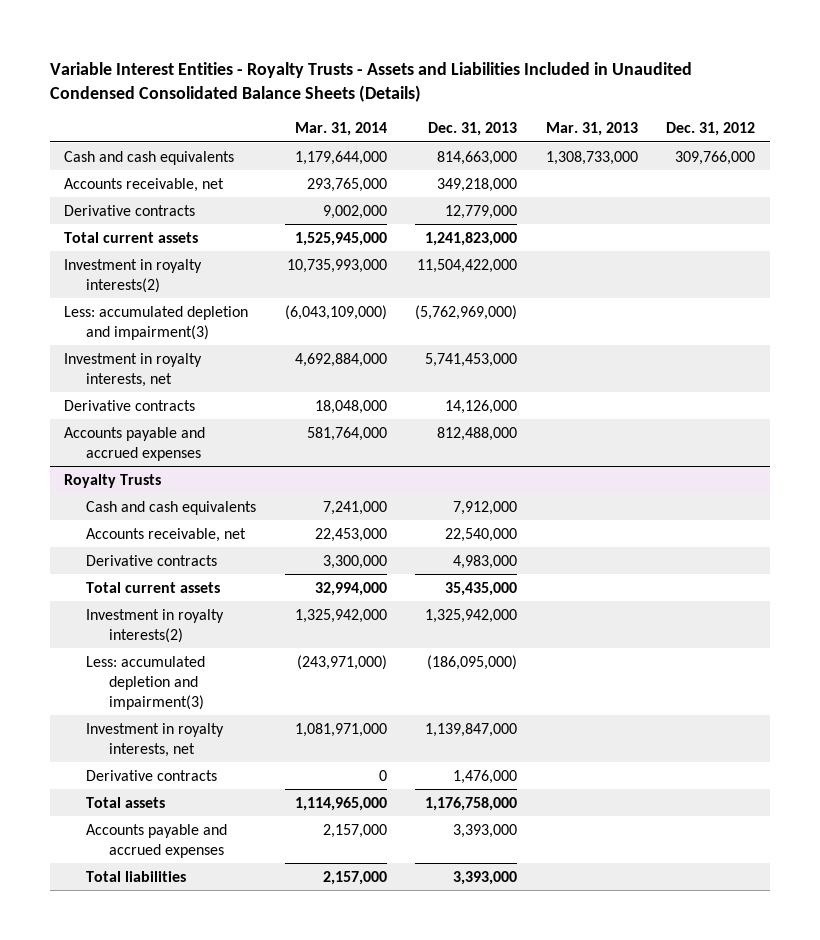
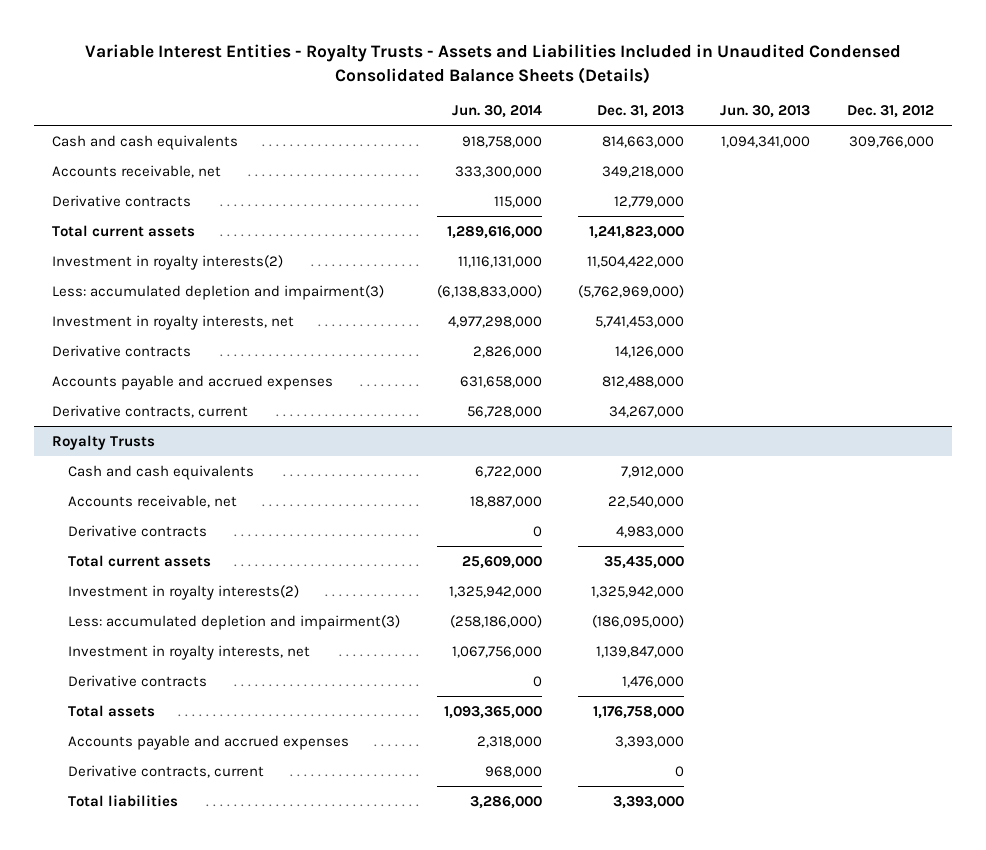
- | Mar. 31, 2014 | Dec. 31, 2013 | Mar. 31, 2013 | Dec. 31, 2012
+ | Jun. 30, 2014 | Dec. 31, 2013 | Jun. 30, 2013 | Dec. 31, 2012
+ Derivative contracts, current | 56,728,000 | 34,267,000 | |
@ Royalty Trusts
+ Derivative contracts, current | 968,000 | 0 | |

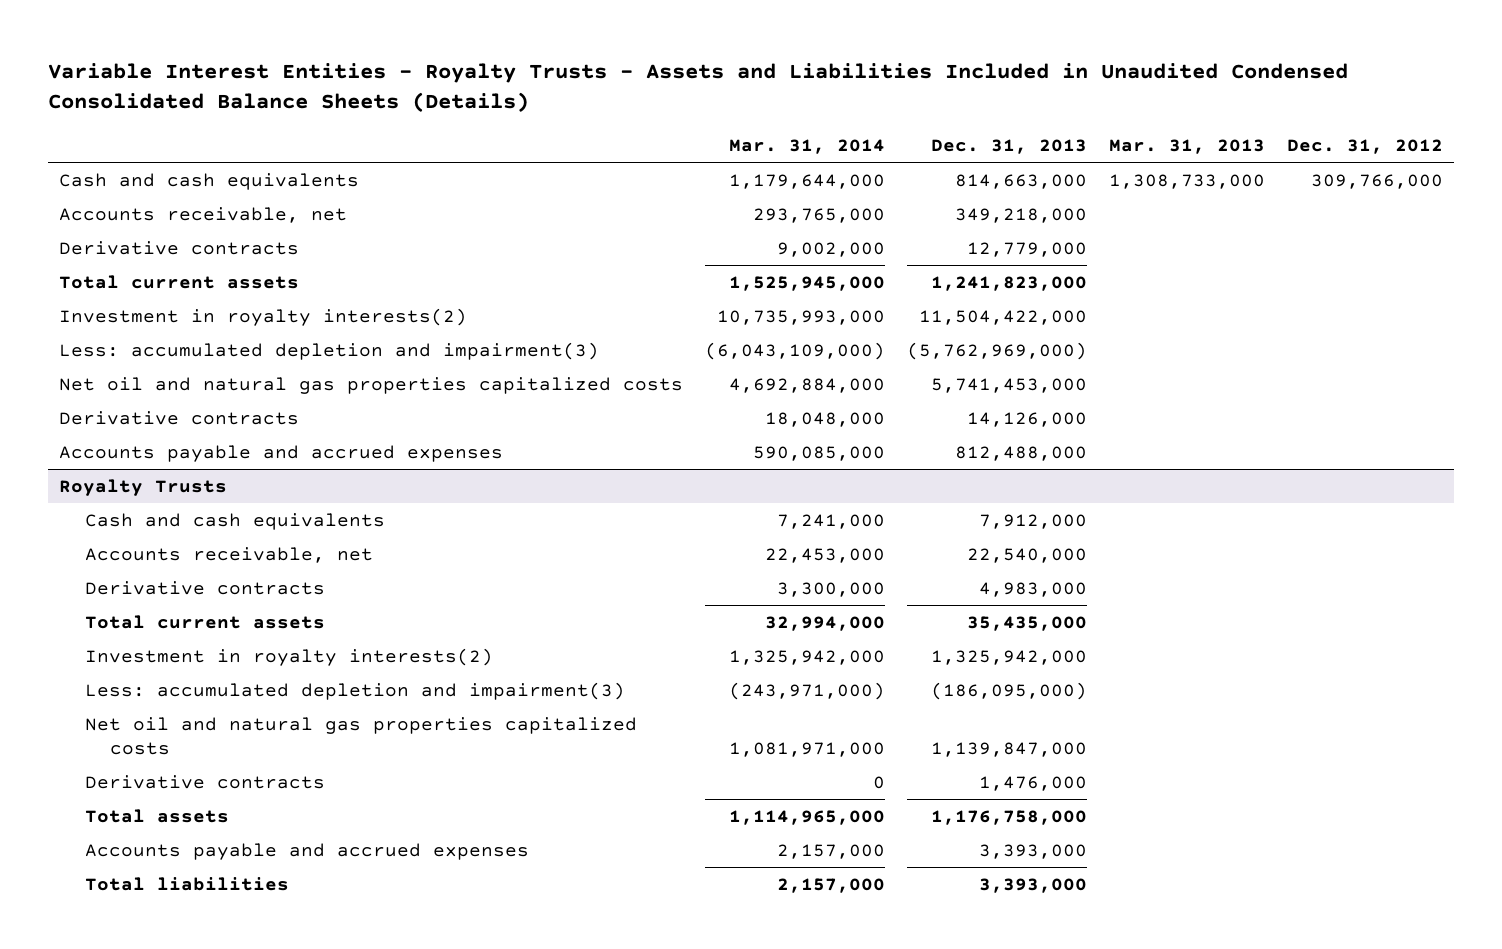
- | Jun. 30, 2014 | Dec. 31, 2013 | Jun. 30, 2013 | Dec. 31, 2012
+ | Mar. 31, 2014 | Dec. 31, 2013 | Mar. 31, 2013 | Dec. 31, 2012
- Investment in royalty interests, net | 4,977,298,000 | 5,741,453,000 | |
+ Net oil and natural gas properties capitalized costs | 4,692,884,000 | 5,741,453,000 | |
- Derivative contracts, current | 56,728,000 | 34,267,000 | |
@ Royalty Trusts
- Investment in royalty interests, net | 1,067,756,000 | 1,139,847,000 | |
+ Net oil and natural gas properties capitalized costs | 1,081,971,000 | 1,139,847,000 | |
- Derivative contracts, current | 968,000 | 0 | |

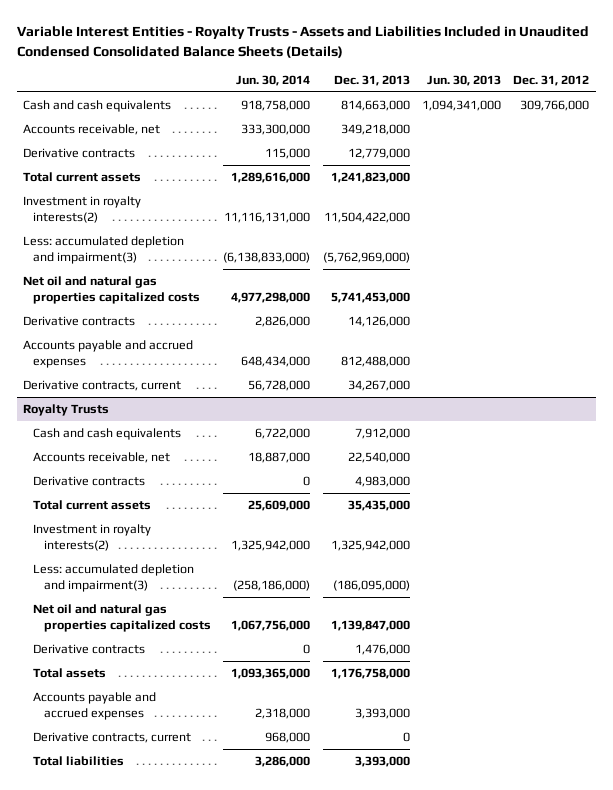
- | Mar. 31, 2014 | Dec. 31, 2013 | Mar. 31, 2013 | Dec. 31, 2012
+ | Jun. 30, 2014 | Dec. 31, 2013 | Jun. 30, 2013 | Dec. 31, 2012
+ Derivative contracts, current | 56,728,000 | 34,267,000 | |
@ Royalty Trusts
+ Derivative contracts, current | 968,000 | 0 | |

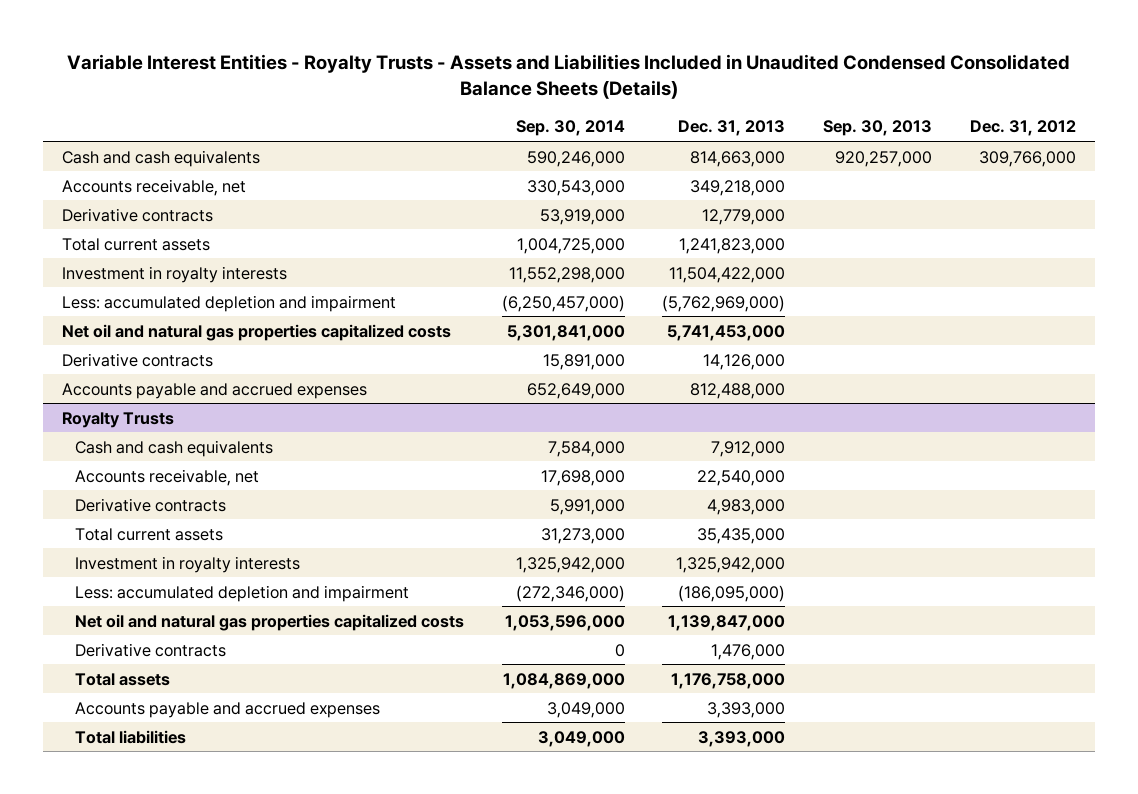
- | Jun. 30, 2014 | Dec. 31, 2013 | Jun. 30, 2013 | Dec. 31, 2012
+ | Sep. 30, 2014 | Dec. 31, 2013 | Sep. 30, 2013 | Dec. 31, 2012
- Investment in royalty interests(2) | 11,116,131,000 | 11,504,422,000 | |
- Less: accumulated depletion and impairment(3) | (6,138,833,000) | (5,762,969,000) | |
+ Investment in royalty interests | 11,552,298,000 | 11,504,422,000 | |
+ Less: accumulated depletion and impairment | (6,250,457,000) | (5,762,969,000) | |
- Derivative contracts, current | 56,728,000 | 34,267,000 | |
@ Royalty Trusts
- Investment in royalty interests(2) | 1,325,942,000 | 1,325,942,000 | |
- Less: accumulated depletion and impairment(3) | (258,186,000) | (186,095,000) | |
+ Investment in royalty interests | 1,325,942,000 | 1,325,942,000 | |
+ Less: accumulated depletion and impairment | (272,346,000) | (186,095,000) | |
- Derivative contracts, current | 968,000 | 0 | |

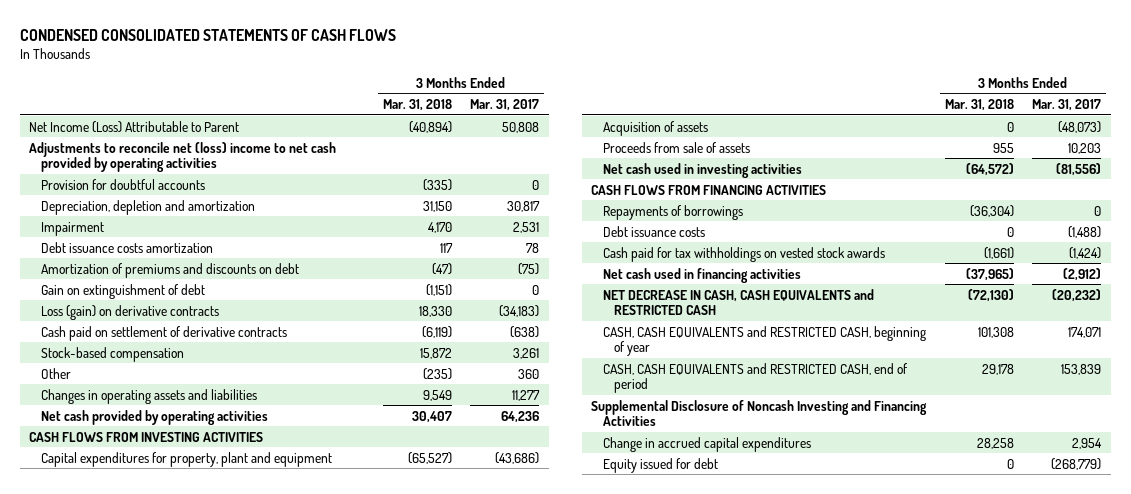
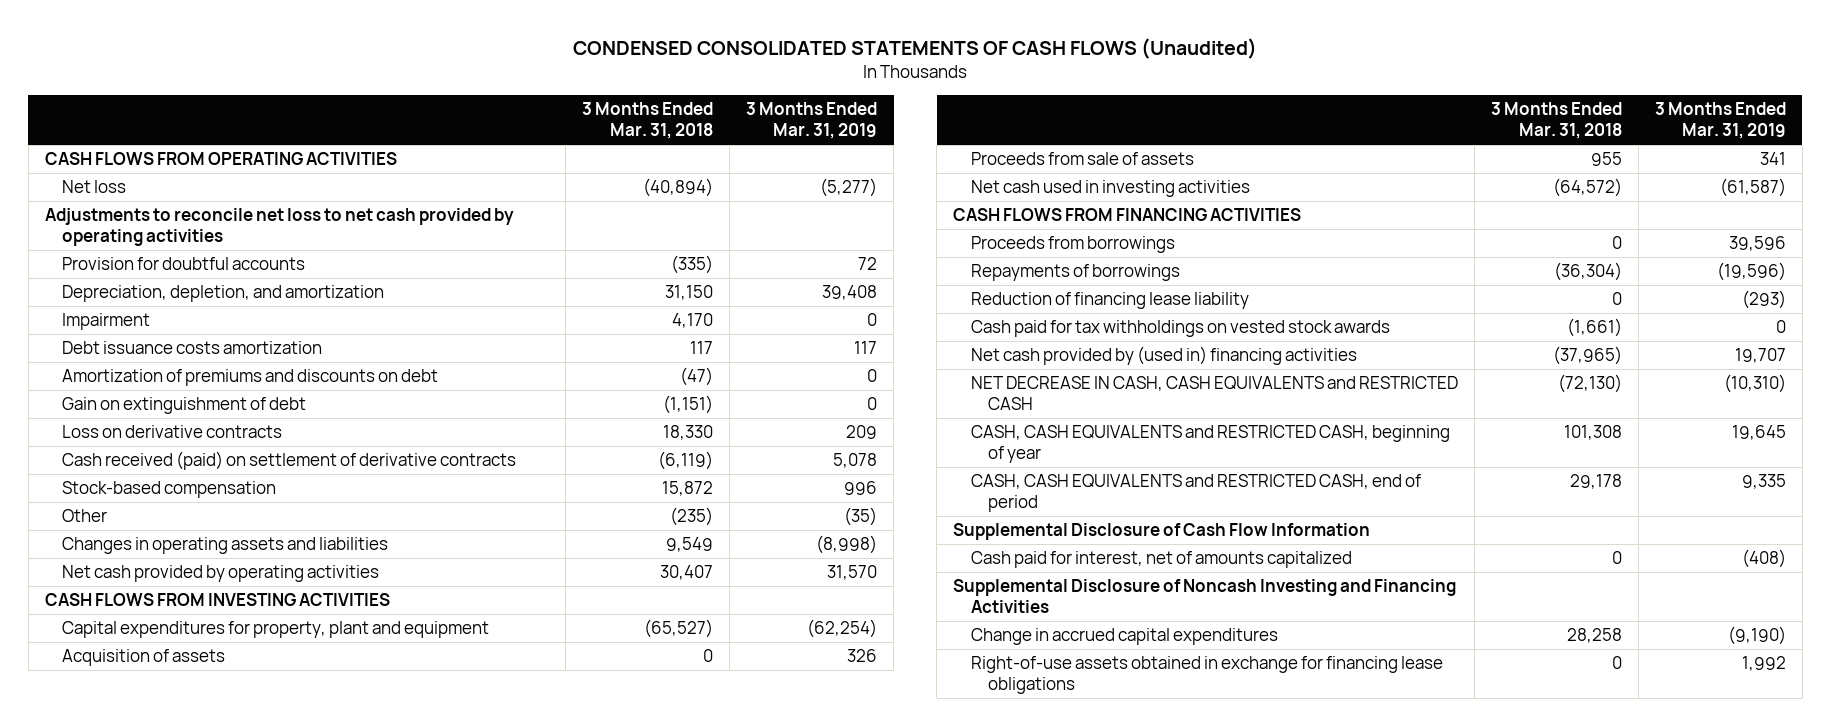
- CONDENSED CONSOLIDATED STATEMENTS OF CASH FLOWS
+ CONDENSED CONSOLIDATED STATEMENTS OF CASH FLOWS (Unaudited)
- | 3 Months Ended Mar. 31, 2018 | 3 Months Ended Mar. 31, 2017
+ | 3 Months Ended Mar. 31, 2018 | 3 Months Ended Mar. 31, 2019
- Net Income (Loss) Attributable to Parent | (40,894) | 50,808
- Adjustments to reconcile net (loss) income to net cash provided by operating activities
+ CASH FLOWS FROM OPERATING ACTIVITIES
+ Net loss | (40,894) | (5,277)
+ Adjustments to reconcile net loss to net cash provided by operating activities
- Depreciation, depletion and amortization | 31,150 | 30,817
+ Depreciation, depletion, and amortization | 31,150 | 39,408
- Loss (gain) on derivative contracts | 18,330 | (34,183)
- Cash paid on settlement of derivative contracts | (6,119) | (638)
+ Loss on derivative contracts | 18,330 | 209
+ Cash received (paid) on settlement of derivative contracts | (6,119) | 5,078
+ Proceeds from borrowings | 0 | 39,596
- Debt issuance costs | 0 | (1,488)
+ Reduction of financing lease liability | 0 | (293)
- Net cash used in financing activities | (37,965) | (2,912)
+ Net cash provided by (used in) financing activities | (37,965) | 19,707
+ Supplemental Disclosure of Cash Flow Information
+ Cash paid for interest, net of amounts capitalized | 0 | (408)
- Equity issued for debt | 0 | (268,779)
+ Right-of-use assets obtained in exchange for financing lease obligations | 0 | 1,992

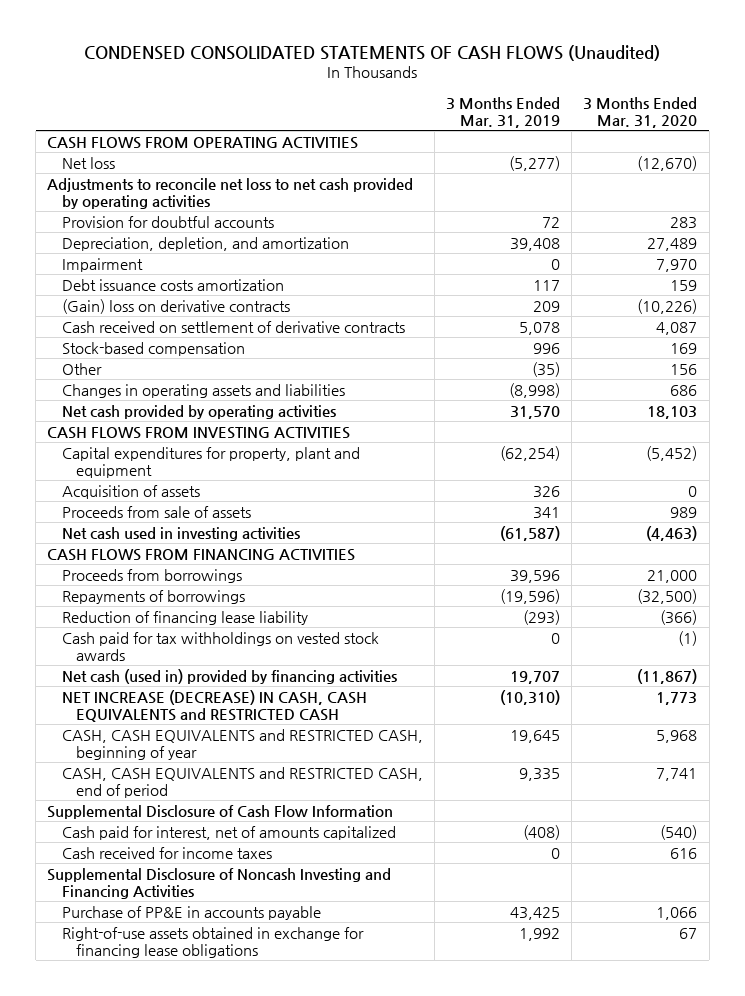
- | 3 Months Ended Mar. 31, 2018 | 3 Months Ended Mar. 31, 2019
+ | 3 Months Ended Mar. 31, 2019 | 3 Months Ended Mar. 31, 2020
- Amortization of premiums and discounts on debt | (47) | 0
- Gain on extinguishment of debt | (1,151) | 0
- Loss on derivative contracts | 18,330 | 209
- Cash received (paid) on settlement of derivative contracts | (6,119) | 5,078
+ (Gain) loss on derivative contracts | 209 | (10,226)
+ Cash received on settlement of derivative contracts | 5,078 | 4,087
- Net cash provided by (used in) financing activities | (37,965) | 19,707
- NET DECREASE IN CASH, CASH EQUIVALENTS and RESTRICTED CASH | (72,130) | (10,310)
+ Net cash (used in) provided by financing activities | 19,707 | (11,867)
+ NET INCREASE (DECREASE) IN CASH, CASH EQUIVALENTS and RESTRICTED CASH | (10,310) | 1,773
+ Cash received for income taxes | 0 | 616
- Change in accrued capital expenditures | 28,258 | (9,190)
+ Purchase of PP&E in accounts payable | 43,425 | 1,066

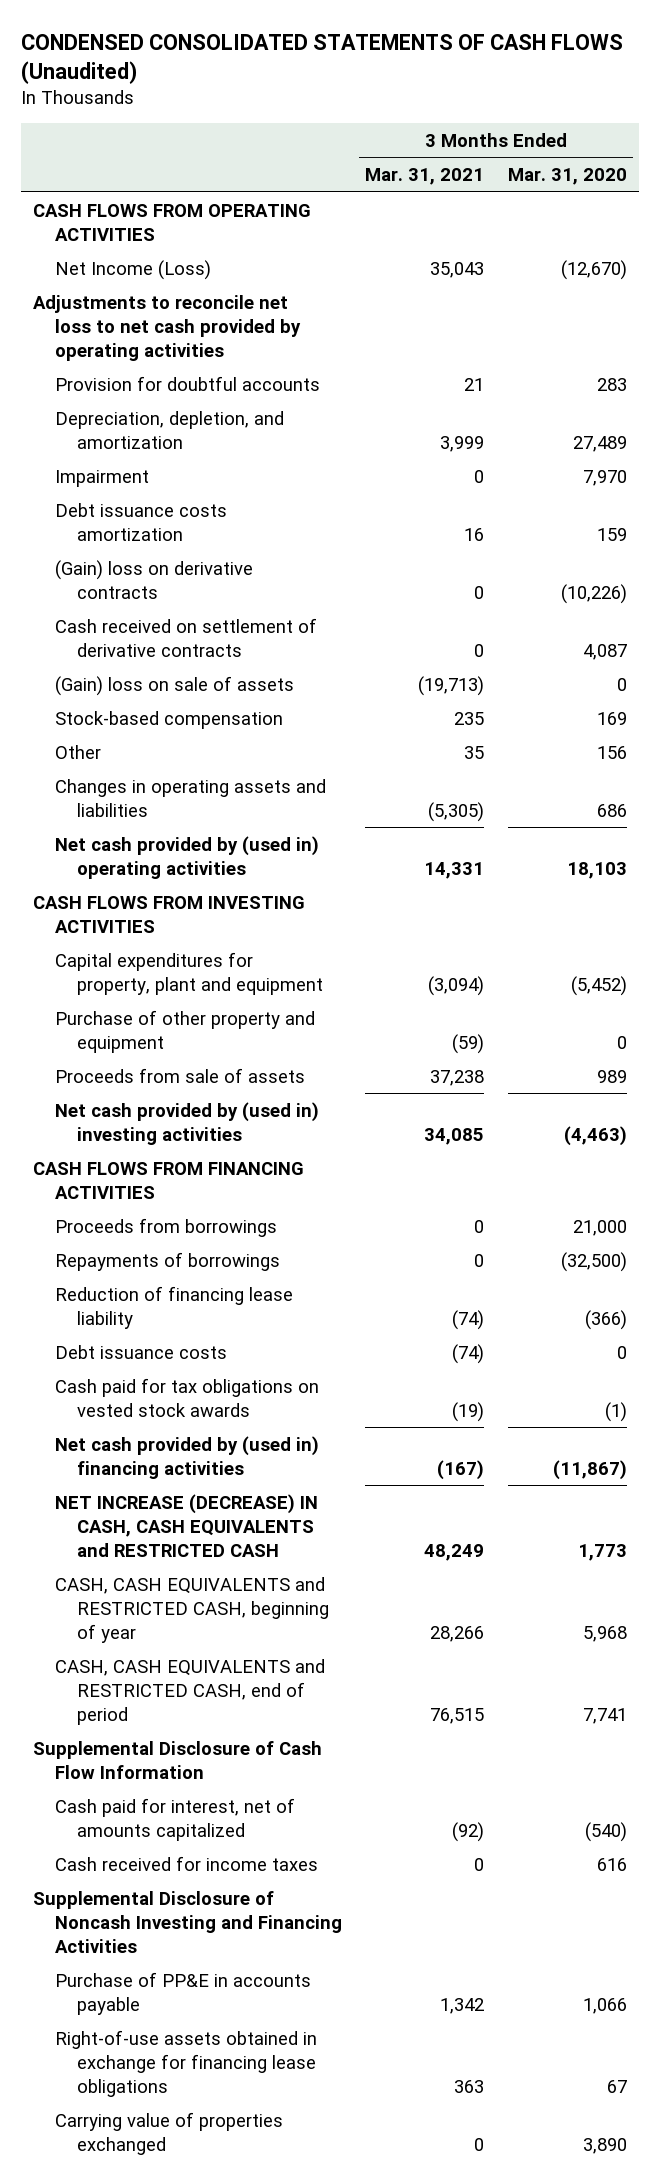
- | 3 Months Ended Mar. 31, 2019 | 3 Months Ended Mar. 31, 2020
+ | 3 Months Ended Mar. 31, 2021 | 3 Months Ended Mar. 31, 2020
- Net loss | (5,277) | (12,670)
+ Net Income (Loss) | 35,043 | (12,670)
+ (Gain) loss on sale of assets | (19,713) | 0
- Net cash provided by operating activities | 31,570 | 18,103
+ Net cash provided by (used in) operating activities | 14,331 | 18,103
- Acquisition of assets | 326 | 0
+ Purchase of other property and equipment | (59) | 0
- Net cash used in investing activities | (61,587) | (4,463)
+ Net cash provided by (used in) investing activities | 34,085 | (4,463)
- Cash paid for tax withholdings on vested stock awards | 0 | (1)
- Net cash (used in) provided by financing activities | 19,707 | (11,867)
+ Debt issuance costs | (74) | 0
+ Cash paid for tax obligations on vested stock awards | (19) | (1)
+ Net cash provided by (used in) financing activities | (167) | (11,867)
+ Carrying value of properties exchanged | 0 | 3,890

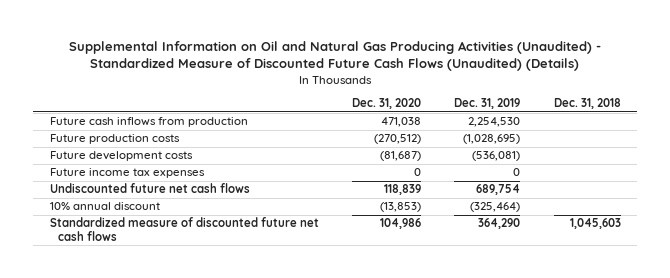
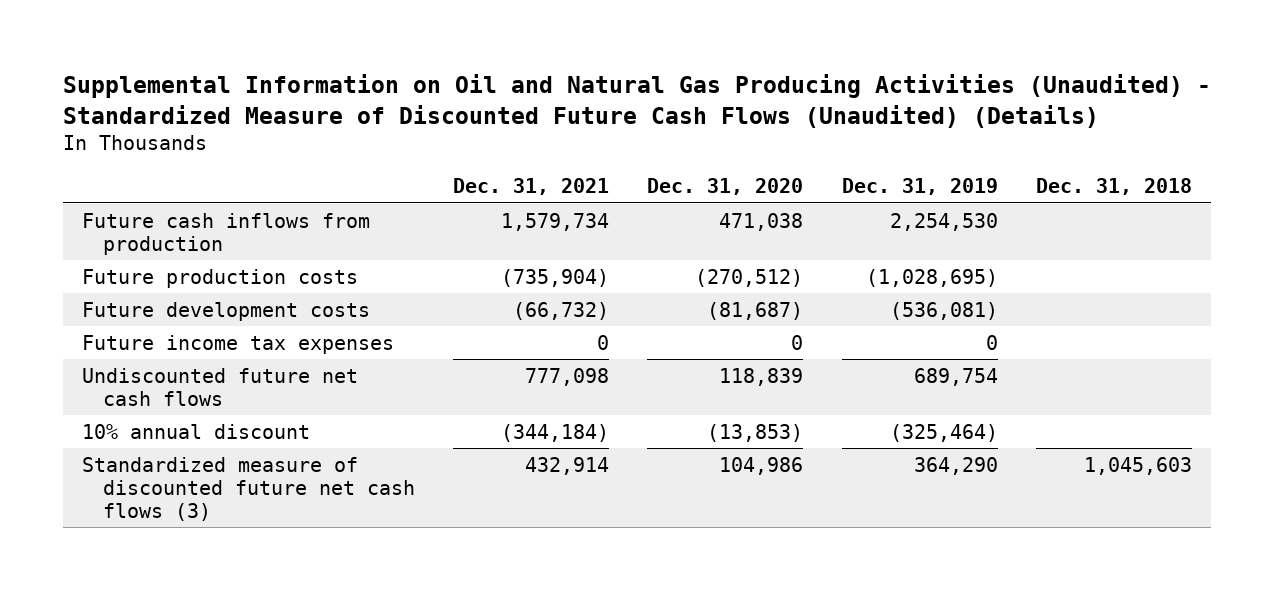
- | Dec. 31, 2020 | Dec. 31, 2019 | Dec. 31, 2018
+ | Dec. 31, 2021 | Dec. 31, 2020 | Dec. 31, 2019 | Dec. 31, 2018
- Standardized measure of discounted future net cash flows | 104,986 | 364,290 | 1,045,603
+ Standardized measure of discounted future net cash flows (3) | 432,914 | 104,986 | 364,290 | 1,045,603

